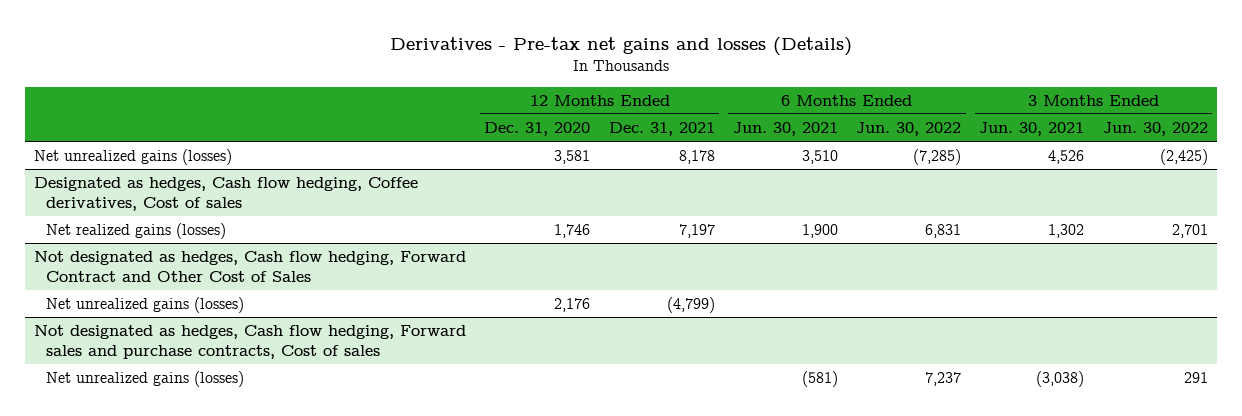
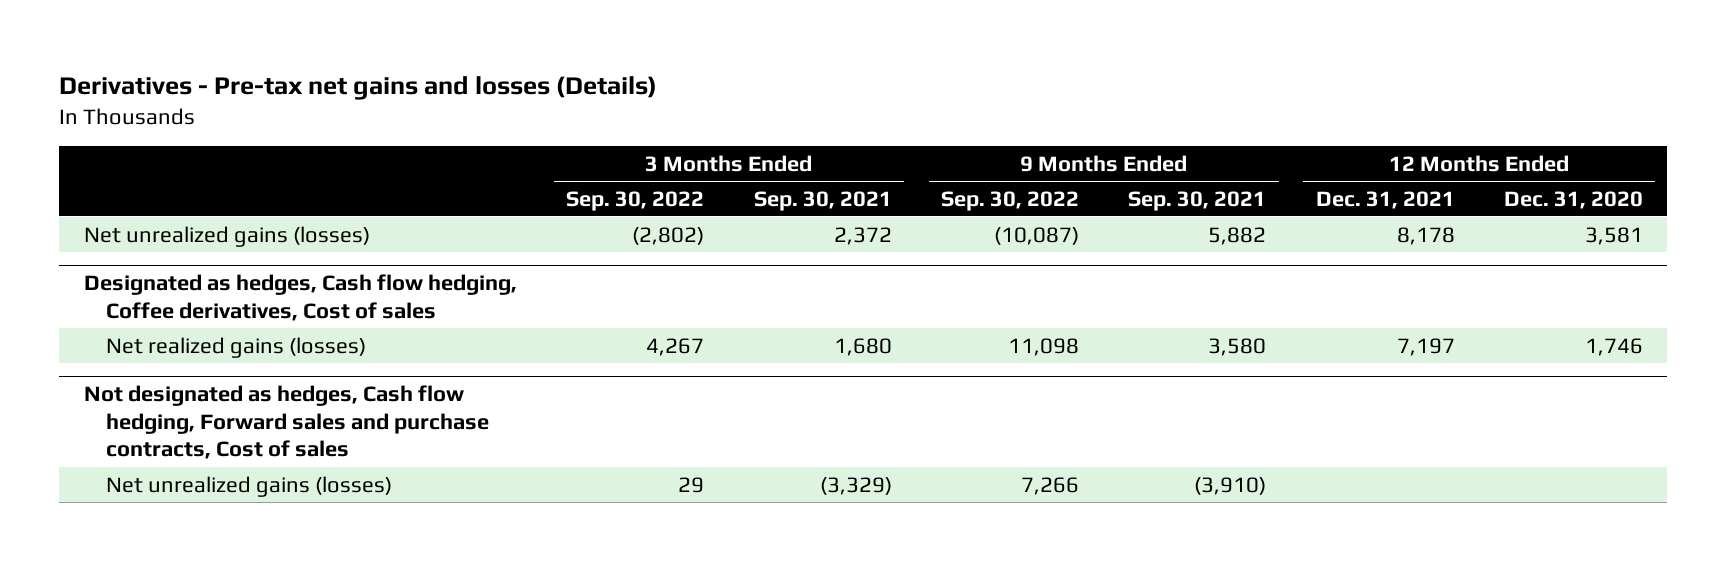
- | 12 Months Ended Dec. 31, 2020 | 12 Months Ended Dec. 31, 2021 | 6 Months Ended Jun. 30, 2021 | 6 Months Ended Jun. 30, 2022 | 3 Months Ended Jun. 30, 2021 | 3 Months Ended Jun. 30, 2022
+ | 3 Months Ended Sep. 30, 2022 | 3 Months Ended Sep. 30, 2021 | 9 Months Ended Sep. 30, 2022 | 9 Months Ended Sep. 30, 2021 | 12 Months Ended Dec. 31, 2021 | 12 Months Ended Dec. 31, 2020
- Not designated as hedges, Cash flow hedging, Forward Contract and Other Cost of Sales
- Net unrealized gains (losses) | 2,176 | (4,799) | | | |

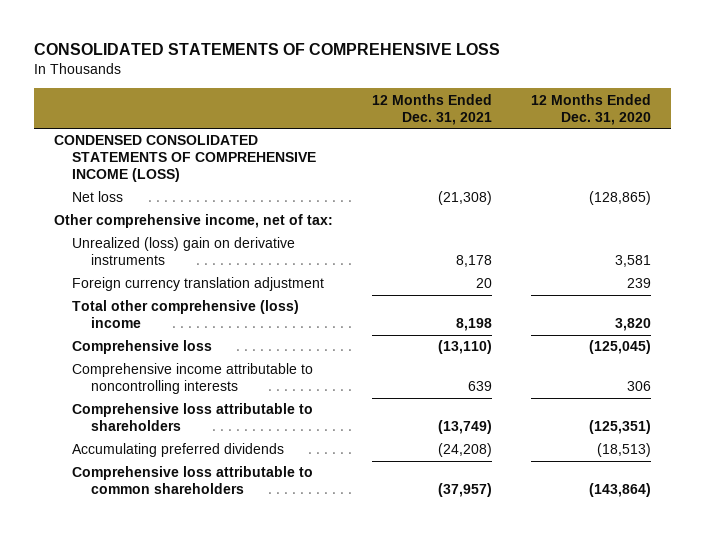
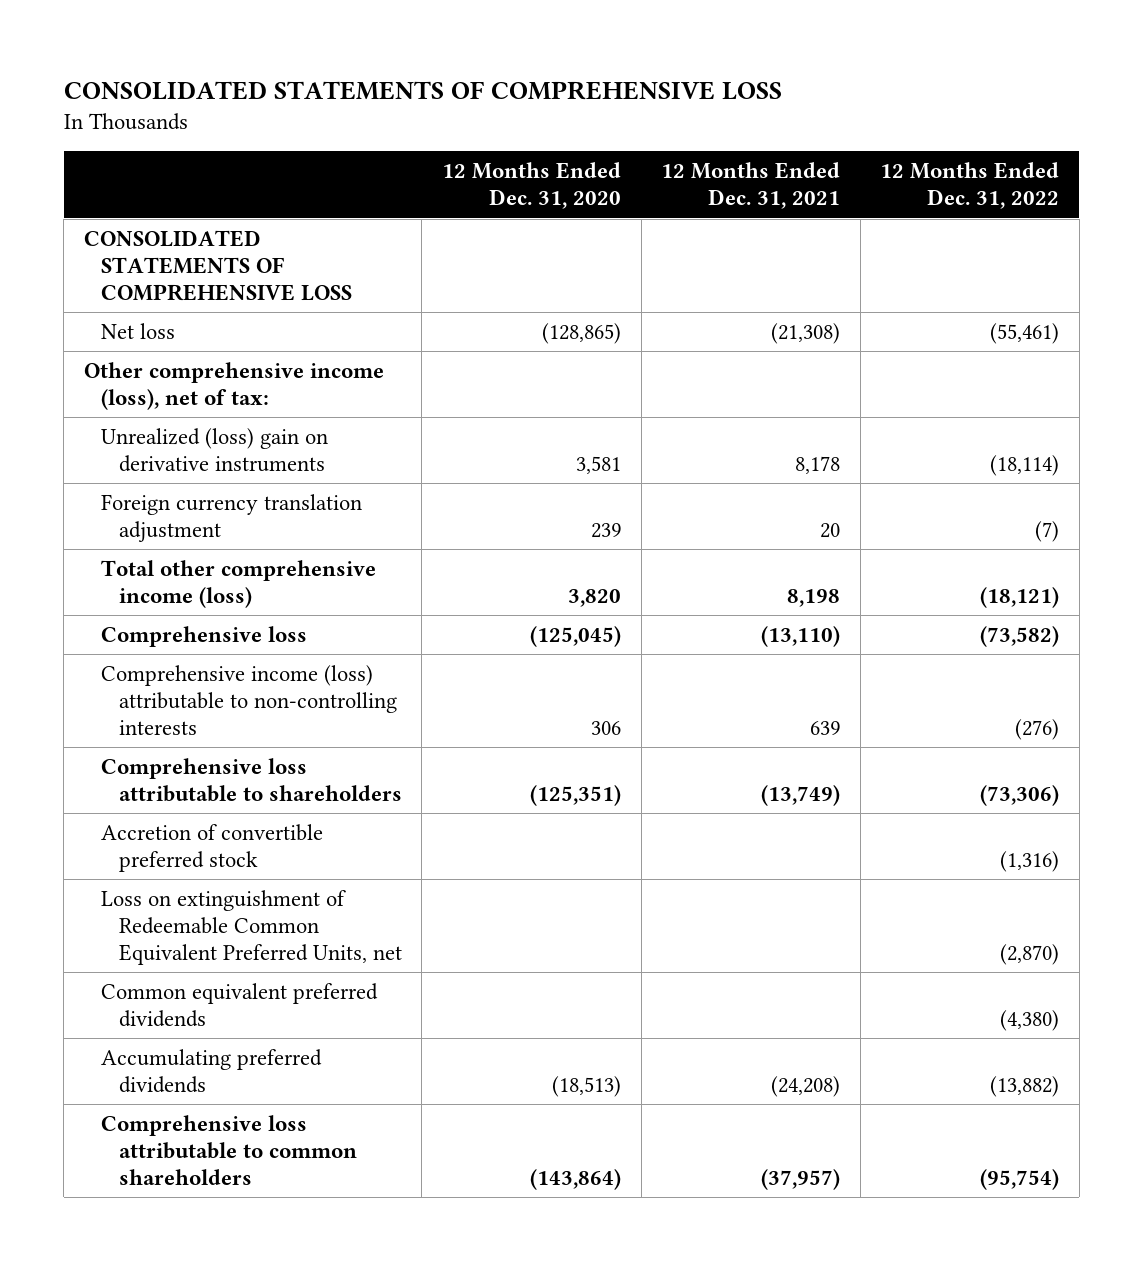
- | 12 Months Ended Dec. 31, 2021 | 12 Months Ended Dec. 31, 2020
+ | 12 Months Ended Dec. 31, 2020 | 12 Months Ended Dec. 31, 2021 | 12 Months Ended Dec. 31, 2022
- CONDENSED CONSOLIDATED STATEMENTS OF COMPREHENSIVE INCOME (LOSS)
+ CONSOLIDATED STATEMENTS OF COMPREHENSIVE LOSS
- Other comprehensive income, net of tax:
+ Other comprehensive income (loss), net of tax:
- Total other comprehensive (loss) income | 8,198 | 3,820
+ Total other comprehensive income (loss) | 3,820 | 8,198 | (18,121)
- Comprehensive income attributable to noncontrolling interests | 639 | 306
+ Comprehensive income (loss) attributable to non-controlling interests | 306 | 639 | (276)
+ Accretion of convertible preferred stock | | | (1,316)
+ Loss on extinguishment of Redeemable Common Equivalent Preferred Units, net | | | (2,870)
+ Common equivalent preferred dividends | | | (4,380)

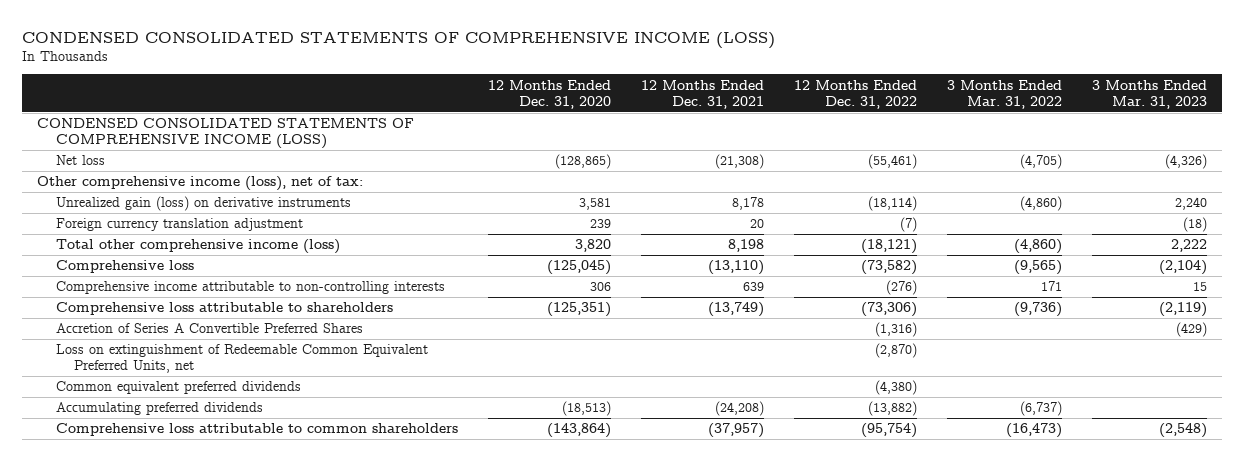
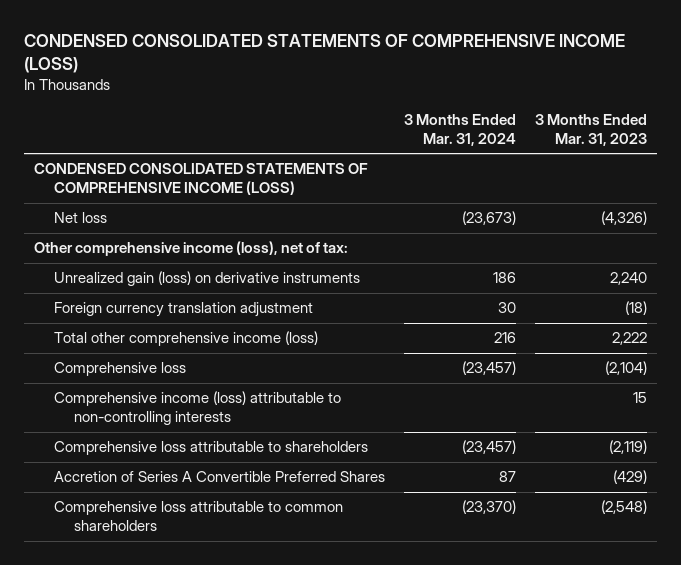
- | 12 Months Ended Dec. 31, 2020 | 12 Months Ended Dec. 31, 2021 | 12 Months Ended Dec. 31, 2022 | 3 Months Ended Mar. 31, 2022 | 3 Months Ended Mar. 31, 2023
+ | 3 Months Ended Mar. 31, 2024 | 3 Months Ended Mar. 31, 2023
- Comprehensive income attributable to non-controlling interests | 306 | 639 | (276) | 171 | 15
+ Comprehensive income (loss) attributable to non-controlling interests | | 15
- Loss on extinguishment of Redeemable Common Equivalent Preferred Units, net | | | (2,870) | |
- Common equivalent preferred dividends | | | (4,380) | |
- Accumulating preferred dividends | (18,513) | (24,208) | (13,882) | (6,737) |

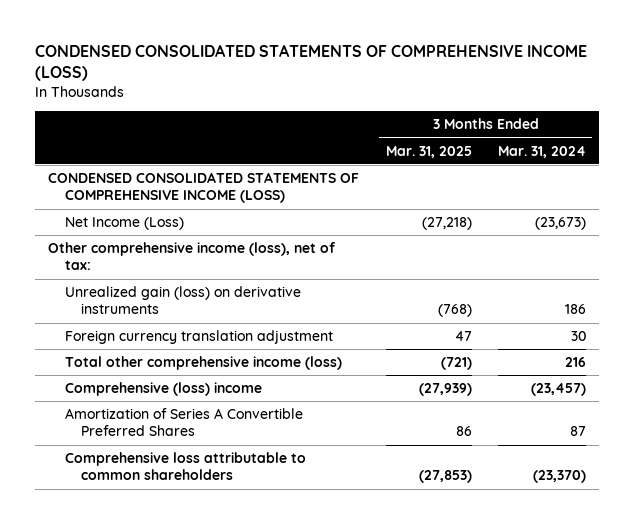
- | 3 Months Ended Mar. 31, 2024 | 3 Months Ended Mar. 31, 2023
+ | 3 Months Ended Mar. 31, 2025 | 3 Months Ended Mar. 31, 2024
- Net loss | (23,673) | (4,326)
+ Net Income (Loss) | (27,218) | (23,673)
- Comprehensive loss | (23,457) | (2,104)
- Comprehensive income (loss) attributable to non-controlling interests | | 15
- Comprehensive loss attributable to shareholders | (23,457) | (2,119)
- Accretion of Series A Convertible Preferred Shares | 87 | (429)
+ Comprehensive (loss) income | (27,939) | (23,457)
+ Amortization of Series A Convertible Preferred Shares | 86 | 87

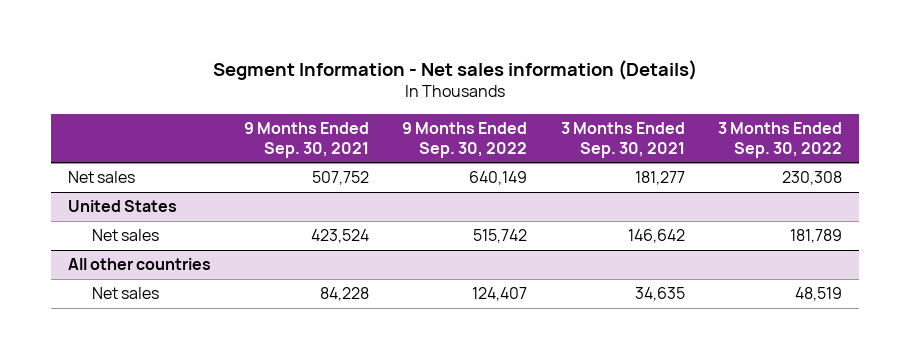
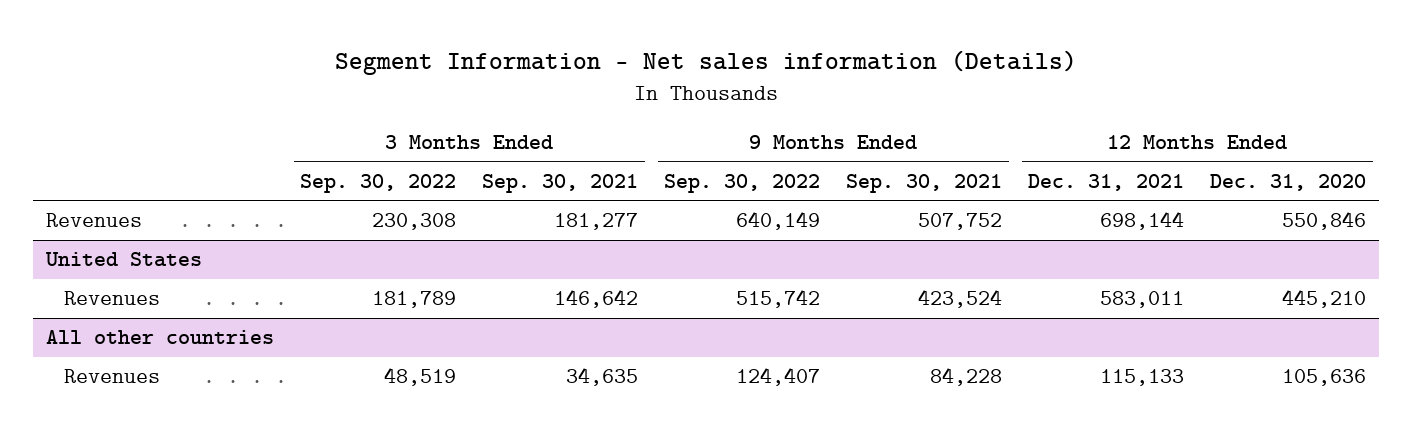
- | 9 Months Ended Sep. 30, 2021 | 9 Months Ended Sep. 30, 2022 | 3 Months Ended Sep. 30, 2021 | 3 Months Ended Sep. 30, 2022
+ | 3 Months Ended Sep. 30, 2022 | 3 Months Ended Sep. 30, 2021 | 9 Months Ended Sep. 30, 2022 | 9 Months Ended Sep. 30, 2021 | 12 Months Ended Dec. 31, 2021 | 12 Months Ended Dec. 31, 2020
- Net sales | 507,752 | 640,149 | 181,277 | 230,308
+ Revenues | 230,308 | 181,277 | 640,149 | 507,752 | 698,144 | 550,846
@ United States
- Net sales | 423,524 | 515,742 | 146,642 | 181,789
+ Revenues | 181,789 | 146,642 | 515,742 | 423,524 | 583,011 | 445,210
@ All other countries
- Net sales | 84,228 | 124,407 | 34,635 | 48,519
+ Revenues | 48,519 | 34,635 | 124,407 | 84,228 | 115,133 | 105,636

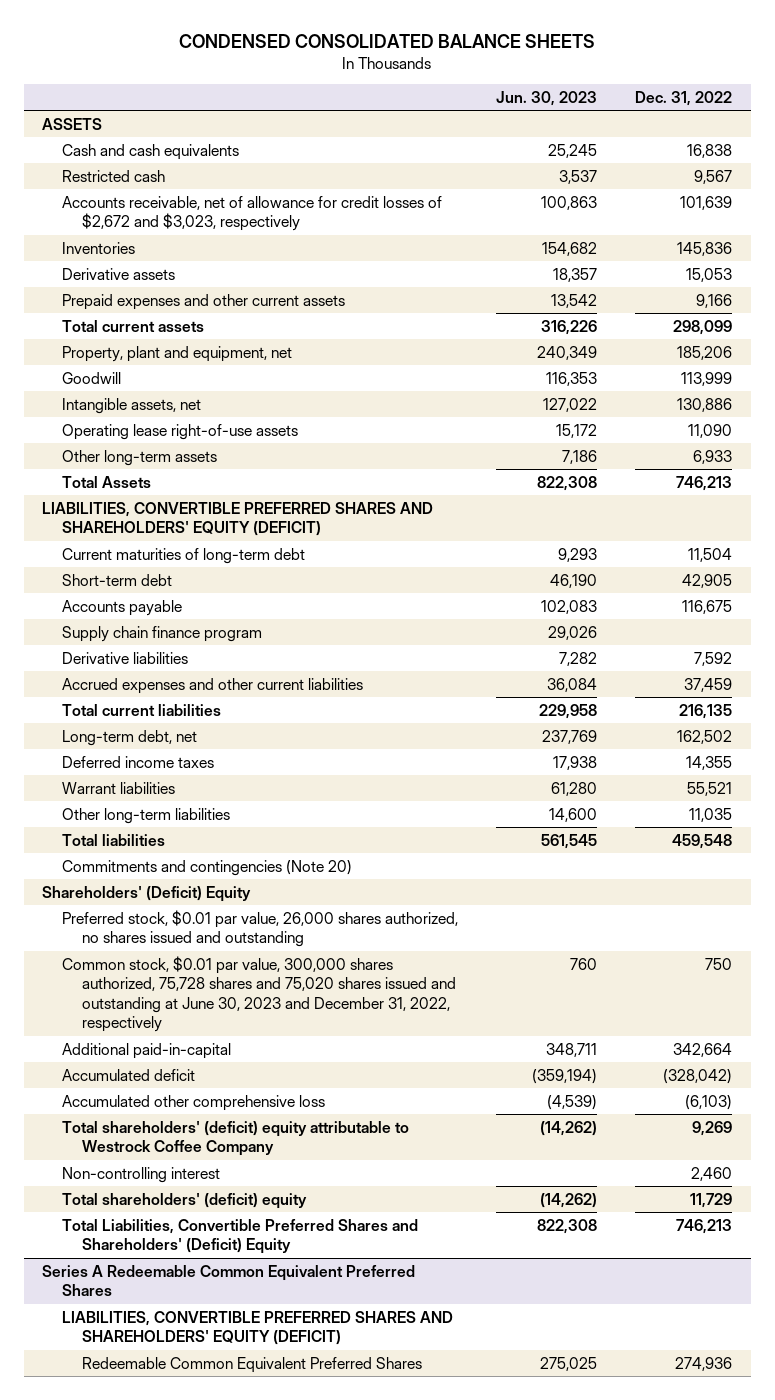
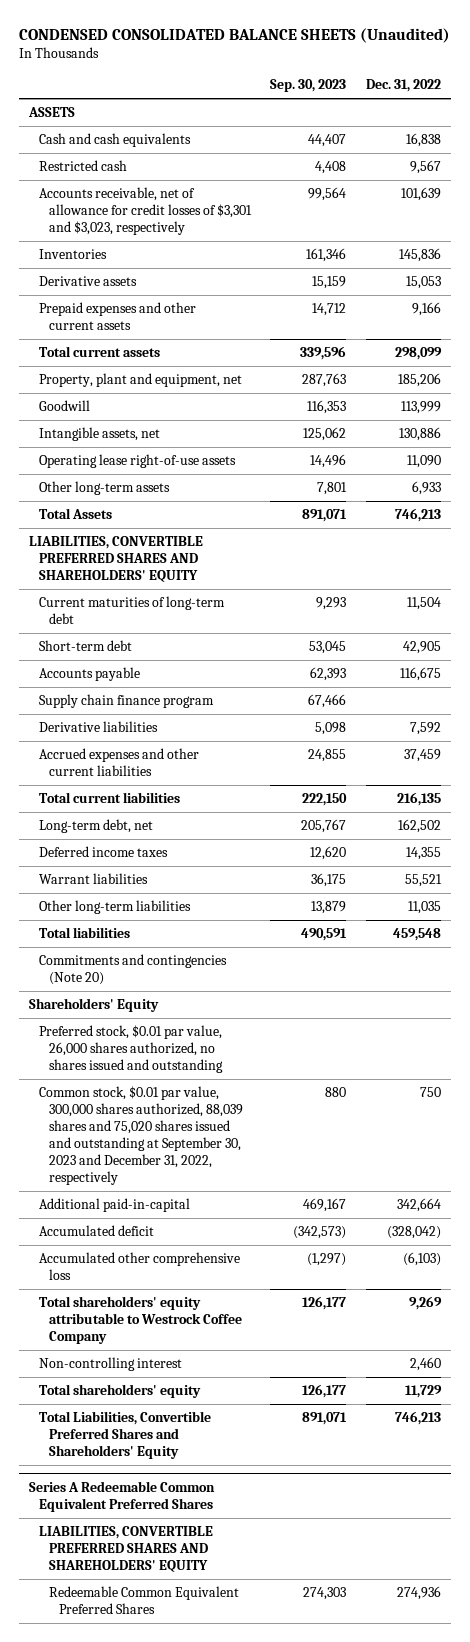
- CONDENSED CONSOLIDATED BALANCE SHEETS
+ CONDENSED CONSOLIDATED BALANCE SHEETS (Unaudited)
- | Jun. 30, 2023 | Dec. 31, 2022
+ | Sep. 30, 2023 | Dec. 31, 2022
- Accounts receivable, net of allowance for credit losses of $2,672 and $3,023, respectively | 100,863 | 101,639
+ Accounts receivable, net of allowance for credit losses of $3,301 and $3,023, respectively | 99,564 | 101,639
- LIABILITIES, CONVERTIBLE PREFERRED SHARES AND SHAREHOLDERS' EQUITY (DEFICIT)
+ LIABILITIES, CONVERTIBLE PREFERRED SHARES AND SHAREHOLDERS' EQUITY
- Shareholders' (Deficit) Equity
+ Shareholders' Equity
- Common stock, $0.01 par value, 300,000 shares authorized, 75,728 shares and 75,020 shares issued and outstanding at June 30, 2023 and December 31, 2022, respectively | 760 | 750
+ Common stock, $0.01 par value, 300,000 shares authorized, 88,039 shares and 75,020 shares issued and outstanding at September 30, 2023 and December 31, 2022, respectively | 880 | 750
- Total shareholders' (deficit) equity attributable to Westrock Coffee Company | (14,262) | 9,269
+ Total shareholders' equity attributable to Westrock Coffee Company | 126,177 | 9,269
- Total shareholders' (deficit) equity | (14,262) | 11,729
- Total Liabilities, Convertible Preferred Shares and Shareholders' (Deficit) Equity | 822,308 | 746,213
+ Total shareholders' equity | 126,177 | 11,729
+ Total Liabilities, Convertible Preferred Shares and Shareholders' Equity | 891,071 | 746,213
@ Series A Redeemable Common Equivalent Preferred Shares
- LIABILITIES, CONVERTIBLE PREFERRED SHARES AND SHAREHOLDERS' EQUITY (DEFICIT)
+ LIABILITIES, CONVERTIBLE PREFERRED SHARES AND SHAREHOLDERS' EQUITY

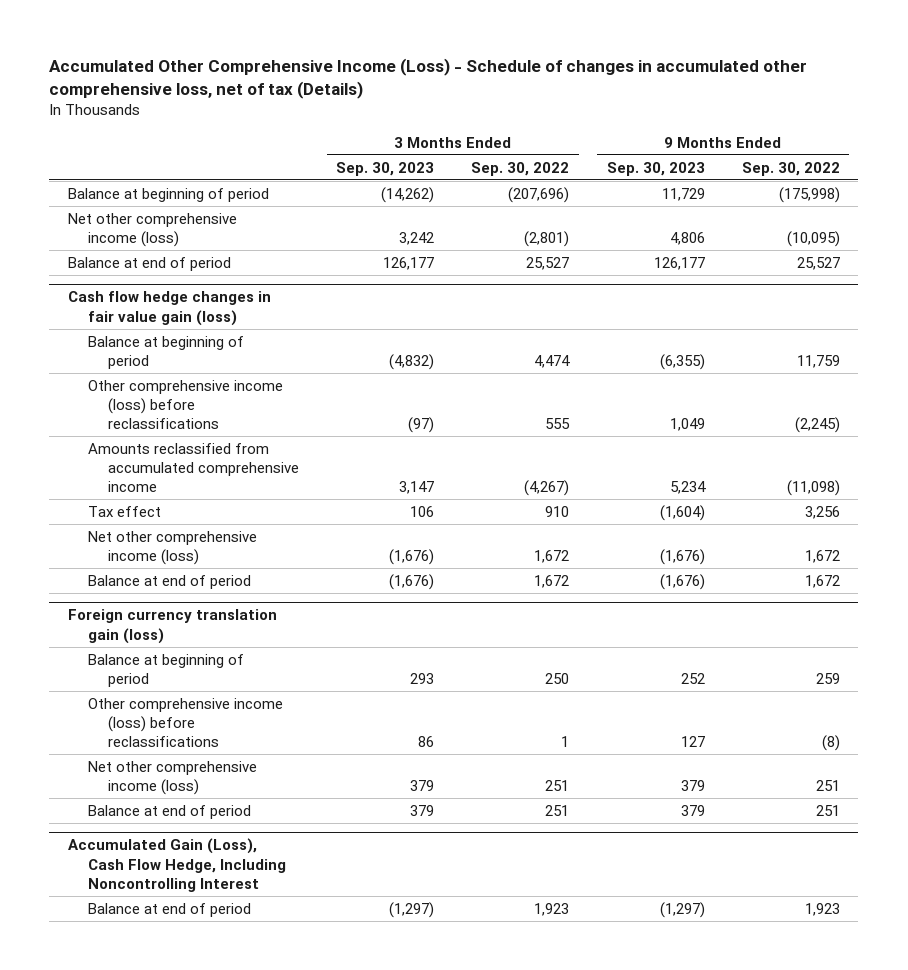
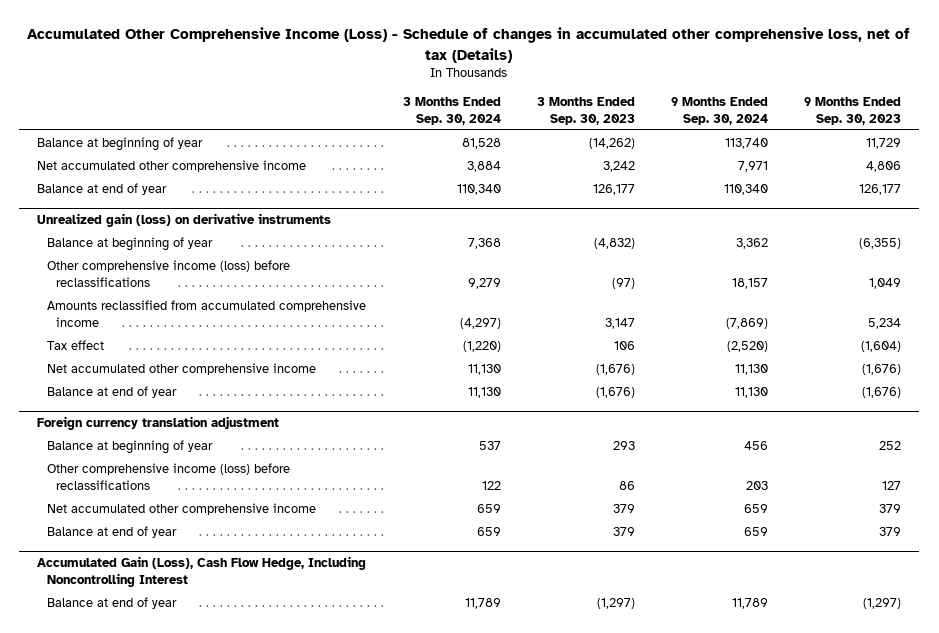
- | 3 Months Ended Sep. 30, 2023 | 3 Months Ended Sep. 30, 2022 | 9 Months Ended Sep. 30, 2023 | 9 Months Ended Sep. 30, 2022
+ | 3 Months Ended Sep. 30, 2024 | 3 Months Ended Sep. 30, 2023 | 9 Months Ended Sep. 30, 2024 | 9 Months Ended Sep. 30, 2023
- Balance at beginning of period | (14,262) | (207,696) | 11,729 | (175,998)
- Net other comprehensive income (loss) | 3,242 | (2,801) | 4,806 | (10,095)
- Balance at end of period | 126,177 | 25,527 | 126,177 | 25,527
- Cash flow hedge changes in fair value gain (loss)
- Balance at beginning of period | (4,832) | 4,474 | (6,355) | 11,759
+ Balance at beginning of year | 81,528 | (14,262) | 113,740 | 11,729
+ Net accumulated other comprehensive income | 3,884 | 3,242 | 7,971 | 4,806
+ Balance at end of year | 110,340 | 126,177 | 110,340 | 126,177
+ Unrealized gain (loss) on derivative instruments
+ Balance at beginning of year | 7,368 | (4,832) | 3,362 | (6,355)
- Net other comprehensive income (loss) | (1,676) | 1,672 | (1,676) | 1,672
- Balance at end of period | (1,676) | 1,672 | (1,676) | 1,672
- Foreign currency translation gain (loss)
- Balance at beginning of period | 293 | 250 | 252 | 259
+ Net accumulated other comprehensive income | 11,130 | (1,676) | 11,130 | (1,676)
+ Balance at end of year | 11,130 | (1,676) | 11,130 | (1,676)
+ Foreign currency translation adjustment
+ Balance at beginning of year | 537 | 293 | 456 | 252
- Net other comprehensive income (loss) | 379 | 251 | 379 | 251
- Balance at end of period | 379 | 251 | 379 | 251
+ Net accumulated other comprehensive income | 659 | 379 | 659 | 379
+ Balance at end of year | 659 | 379 | 659 | 379
@ Accumulated Gain (Loss), Cash Flow Hedge, Including Noncontrolling Interest
- Balance at end of period | (1,297) | 1,923 | (1,297) | 1,923
+ Balance at end of year | 11,789 | (1,297) | 11,789 | (1,297)

